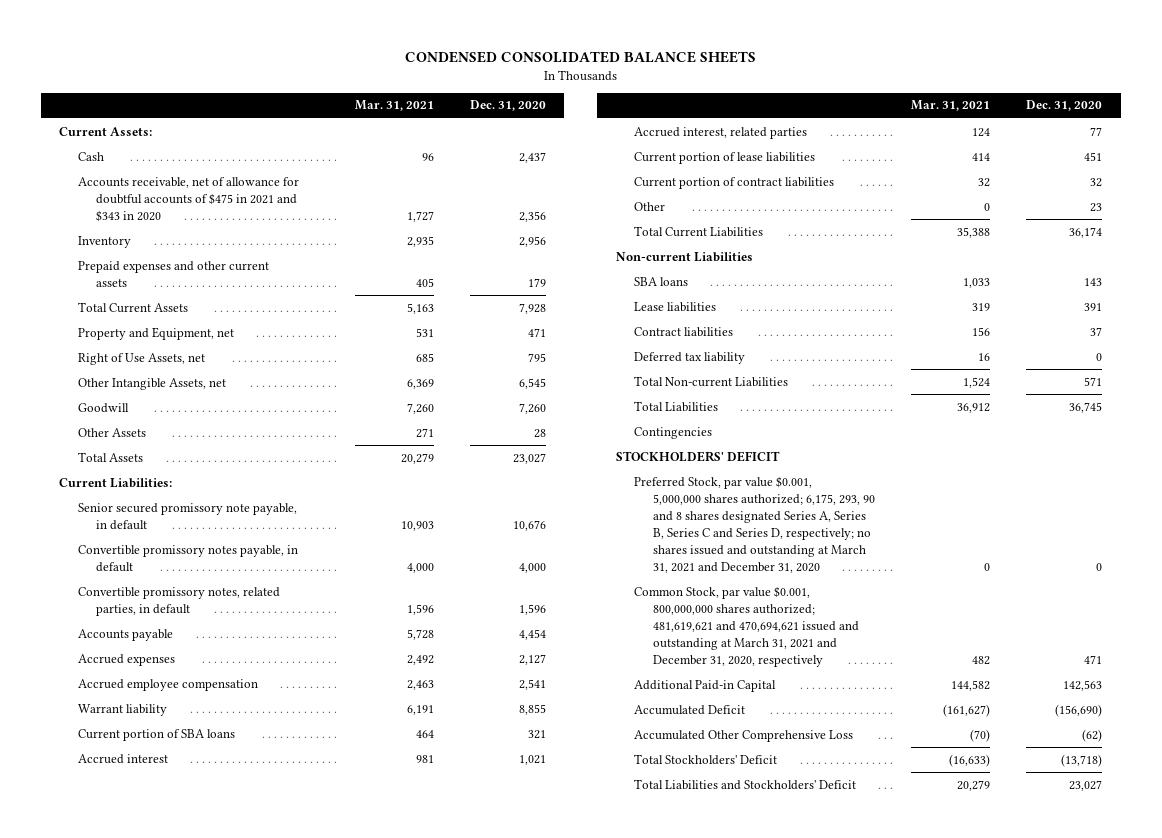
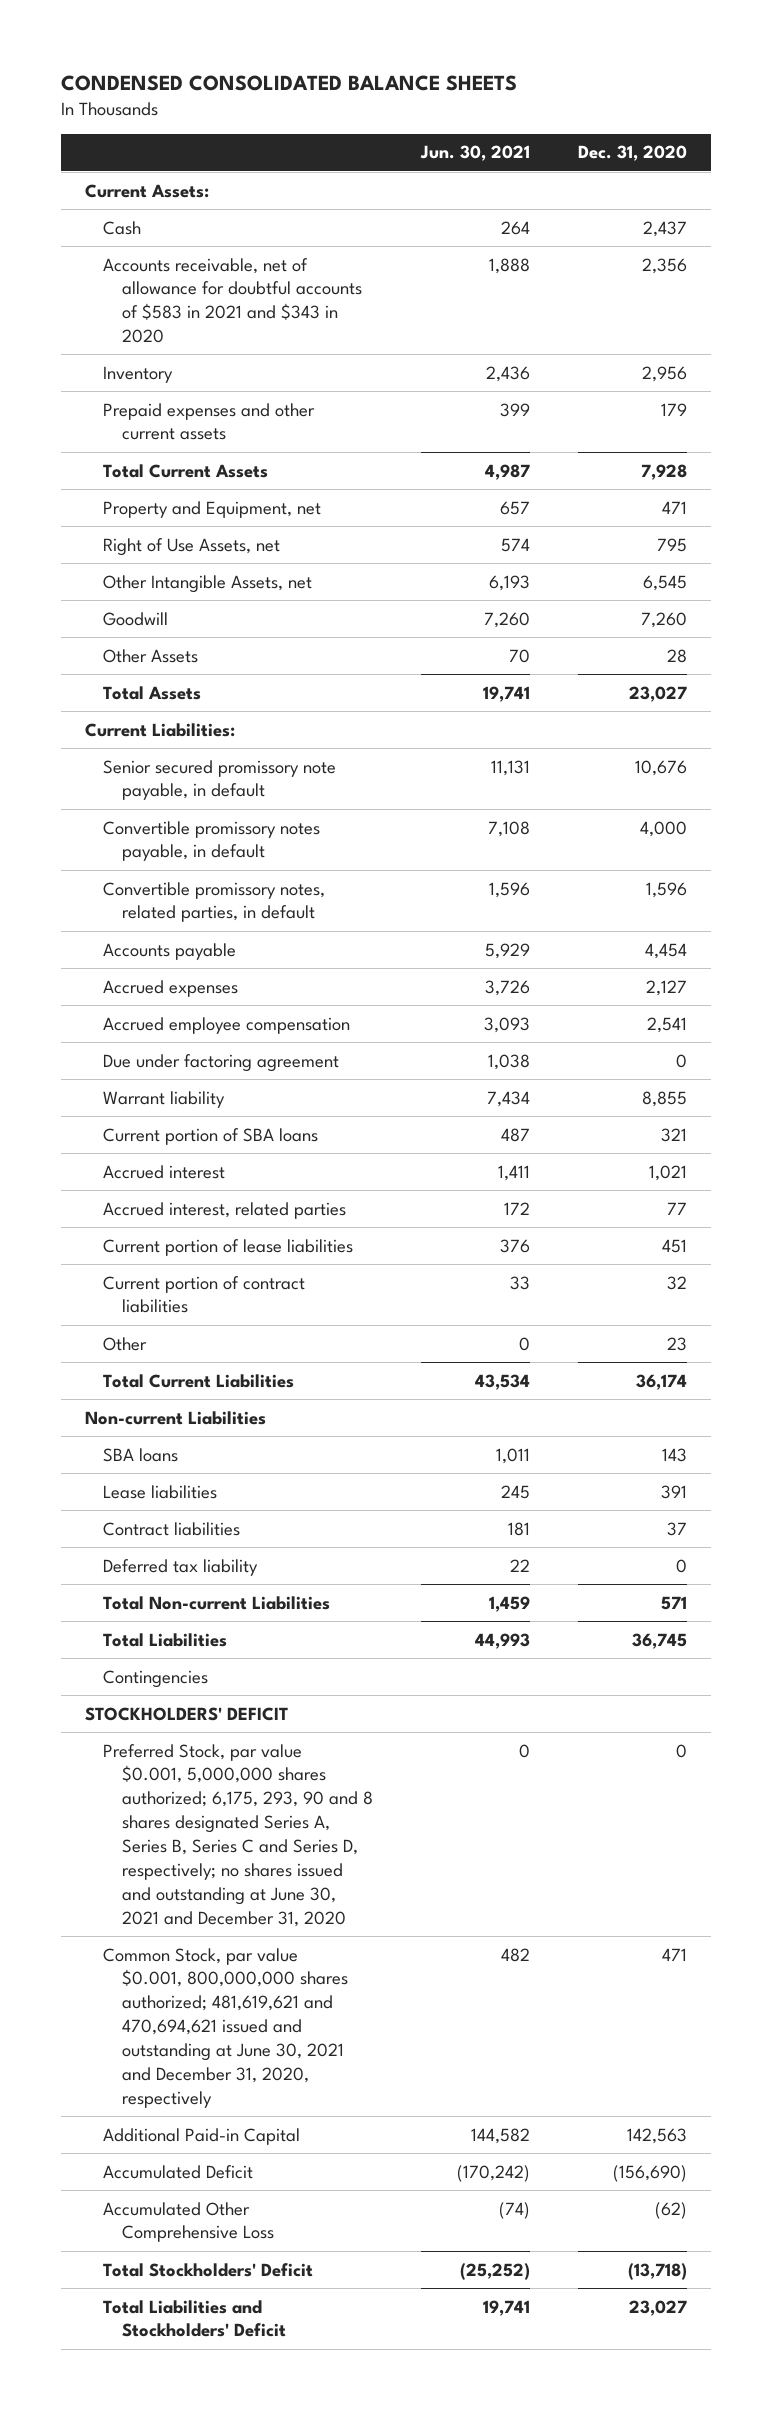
- | Mar. 31, 2021 | Dec. 31, 2020
+ | Jun. 30, 2021 | Dec. 31, 2020
- Accounts receivable, net of allowance for doubtful accounts of $475 in 2021 and $343 in 2020 | 1,727 | 2,356
+ Accounts receivable, net of allowance for doubtful accounts of $583 in 2021 and $343 in 2020 | 1,888 | 2,356
+ Due under factoring agreement | 1,038 | 0
- Preferred Stock, par value $0.001, 5,000,000 shares authorized; 6,175, 293, 90 and 8 shares designated Series A, Series B, Series C and Series D, respectively; no shares issued and outstanding at March 31, 2021 and December 31, 2020 | 0 | 0
- Common Stock, par value $0.001, 800,000,000 shares authorized; 481,619,621 and 470,694,621 issued and outstanding at March 31, 2021 and December 31, 2020, respectively | 482 | 471
+ Preferred Stock, par value $0.001, 5,000,000 shares authorized; 6,175, 293, 90 and 8 shares designated Series A, Series B, Series C and Series D, respectively; no shares issued and outstanding at June 30, 2021 and December 31, 2020 | 0 | 0
+ Common Stock, par value $0.001, 800,000,000 shares authorized; 481,619,621 and 470,694,621 issued and outstanding at June 30, 2021 and December 31, 2020, respectively | 482 | 471

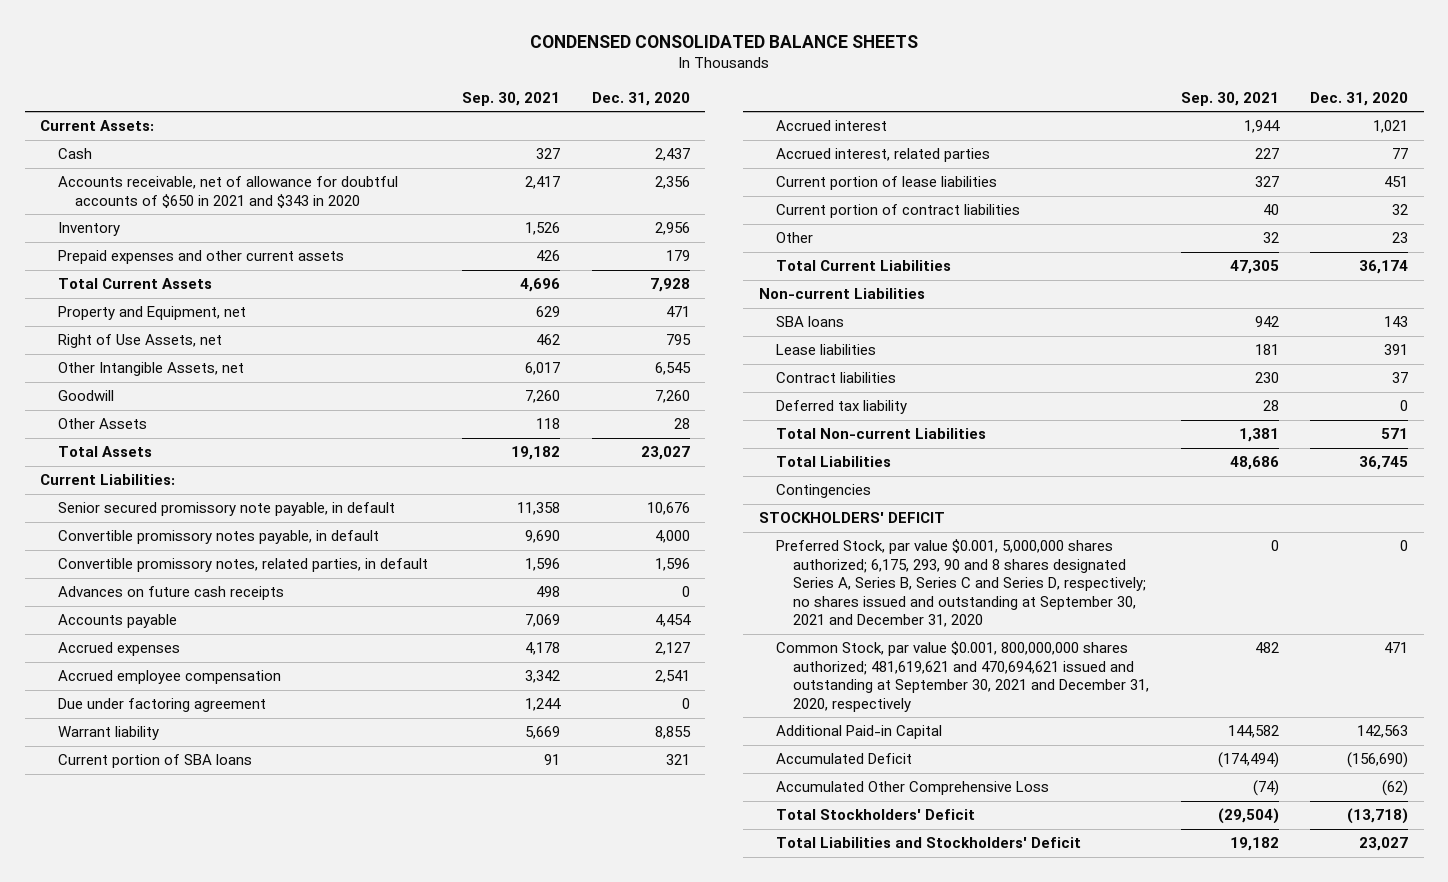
- | Jun. 30, 2021 | Dec. 31, 2020
+ | Sep. 30, 2021 | Dec. 31, 2020
- Accounts receivable, net of allowance for doubtful accounts of $583 in 2021 and $343 in 2020 | 1,888 | 2,356
+ Accounts receivable, net of allowance for doubtful accounts of $650 in 2021 and $343 in 2020 | 2,417 | 2,356
+ Advances on future cash receipts | 498 | 0
- Preferred Stock, par value $0.001, 5,000,000 shares authorized; 6,175, 293, 90 and 8 shares designated Series A, Series B, Series C and Series D, respectively; no shares issued and outstanding at June 30, 2021 and December 31, 2020 | 0 | 0
- Common Stock, par value $0.001, 800,000,000 shares authorized; 481,619,621 and 470,694,621 issued and outstanding at June 30, 2021 and December 31, 2020, respectively | 482 | 471
+ Preferred Stock, par value $0.001, 5,000,000 shares authorized; 6,175, 293, 90 and 8 shares designated Series A, Series B, Series C and Series D, respectively; no shares issued and outstanding at September 30, 2021 and December 31, 2020 | 0 | 0
+ Common Stock, par value $0.001, 800,000,000 shares authorized; 481,619,621 and 470,694,621 issued and outstanding at September 30, 2021 and December 31, 2020, respectively | 482 | 471

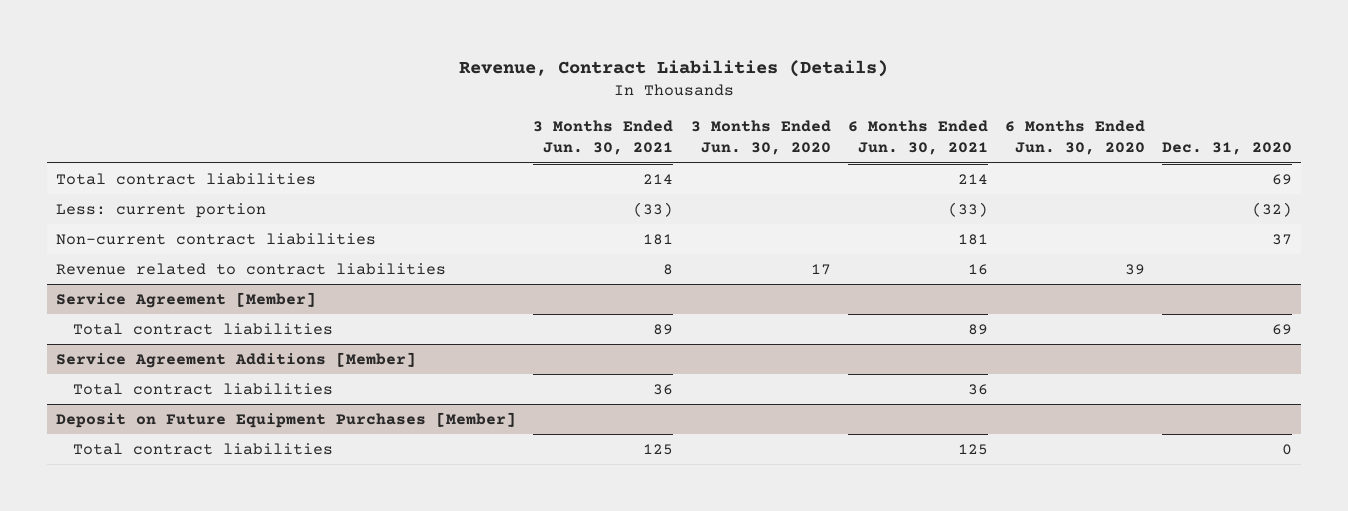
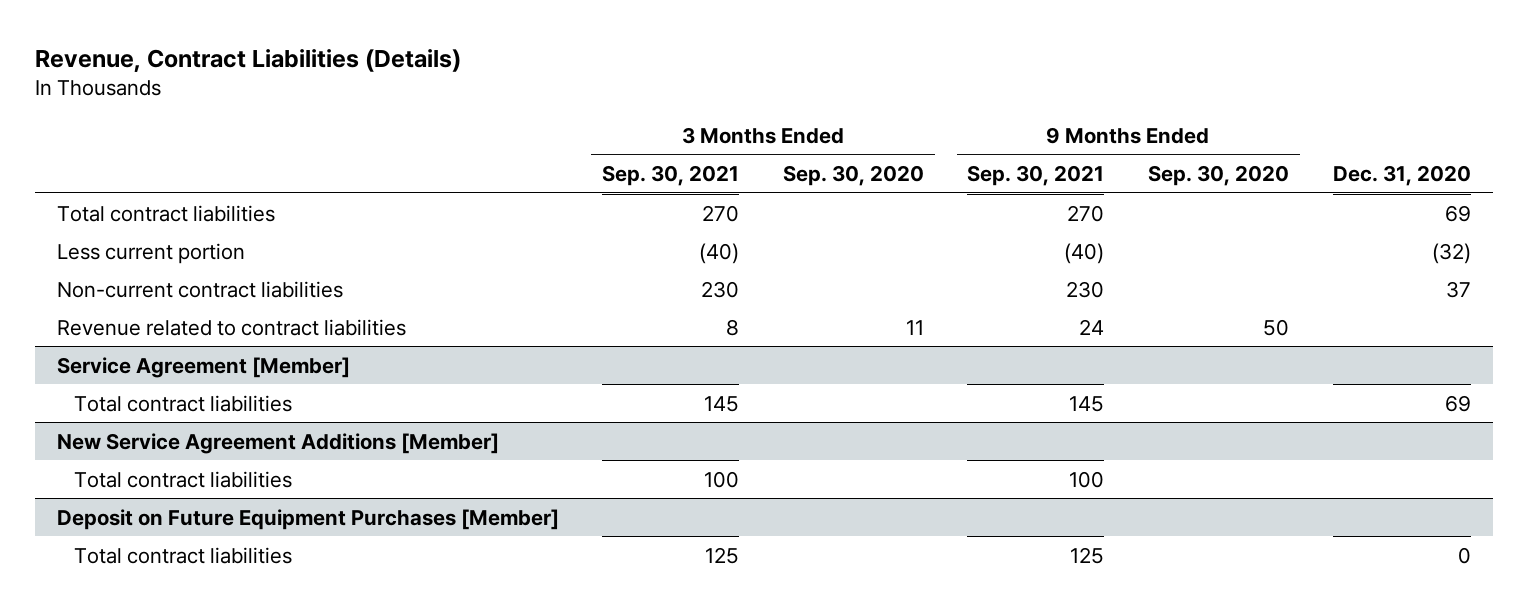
- | 3 Months Ended Jun. 30, 2021 | 3 Months Ended Jun. 30, 2020 | 6 Months Ended Jun. 30, 2021 | 6 Months Ended Jun. 30, 2020 | Dec. 31, 2020
+ | 3 Months Ended Sep. 30, 2021 | 3 Months Ended Sep. 30, 2020 | 9 Months Ended Sep. 30, 2021 | 9 Months Ended Sep. 30, 2020 | Dec. 31, 2020
- Less: current portion | (33) | | (33) | | (32)
+ Less current portion | (40) | | (40) | | (32)
- Service Agreement Additions [Member]
+ New Service Agreement Additions [Member]

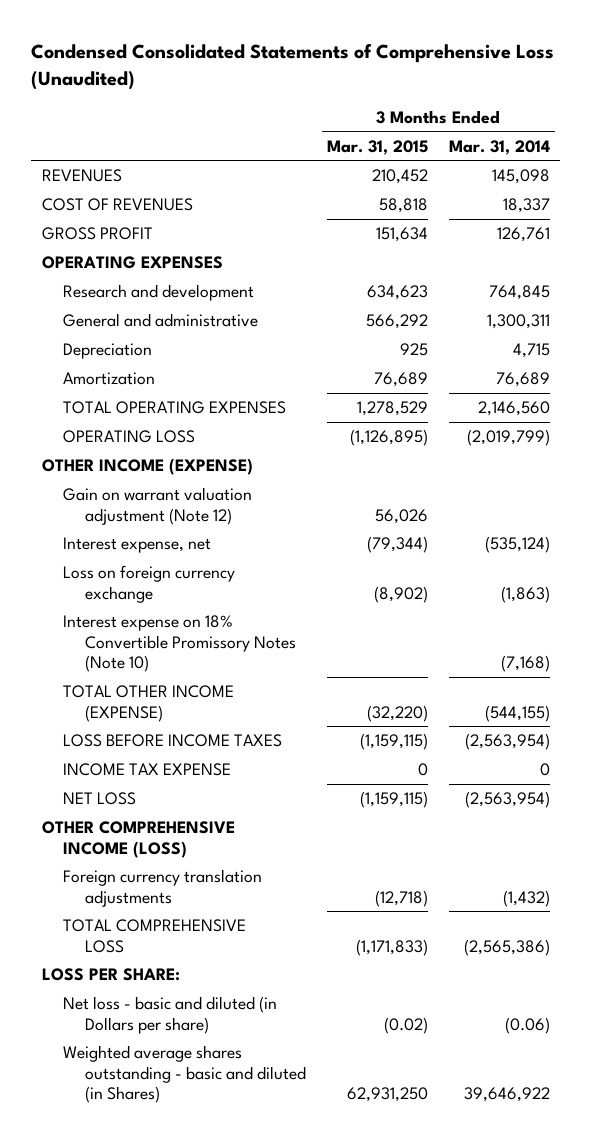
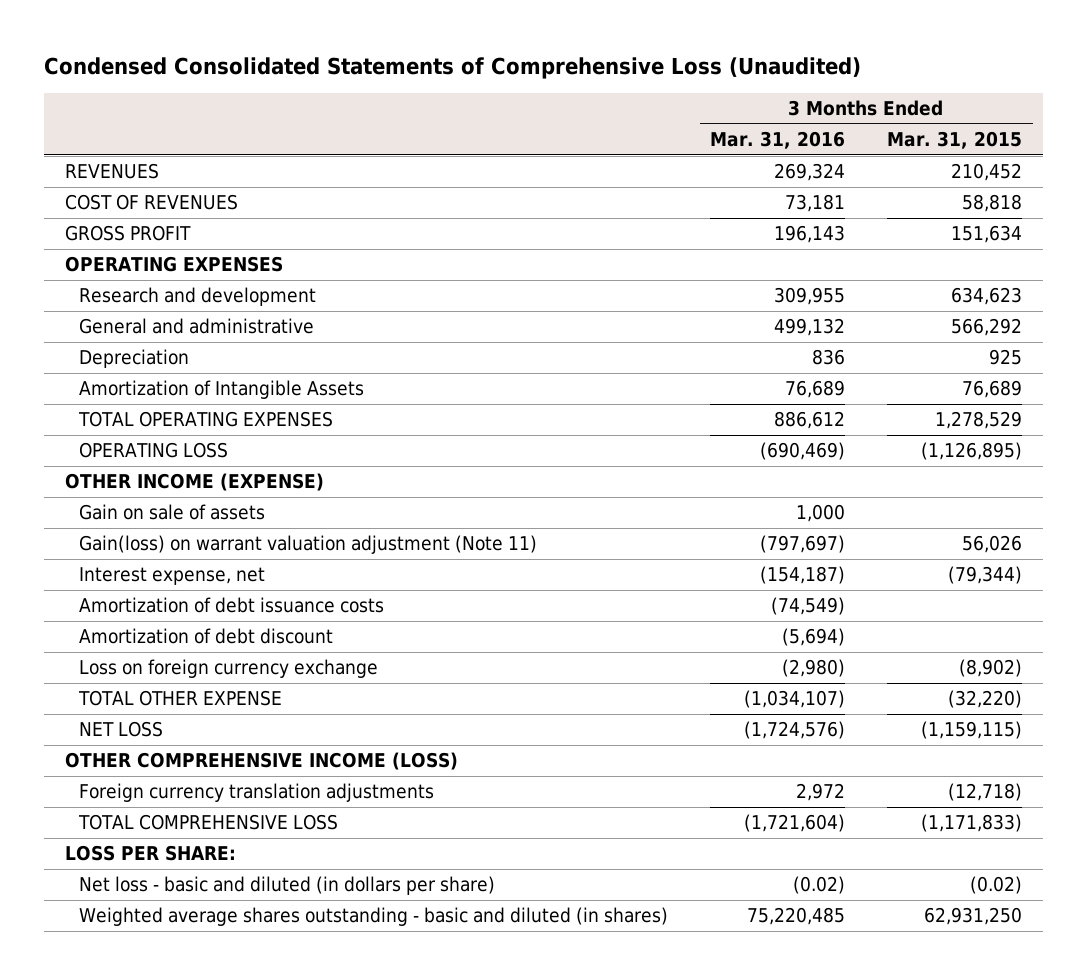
- | 3 Months Ended Mar. 31, 2015 | 3 Months Ended Mar. 31, 2014
+ | 3 Months Ended Mar. 31, 2016 | 3 Months Ended Mar. 31, 2015
- Amortization | 76,689 | 76,689
+ Amortization of Intangible Assets | 76,689 | 76,689
- Gain on warrant valuation adjustment (Note 12) | 56,026 |
+ Gain on sale of assets | 1,000 |
+ Gain(loss) on warrant valuation adjustment (Note 11) | (797,697) | 56,026
+ Amortization of debt issuance costs | (74,549) |
+ Amortization of debt discount | (5,694) |
- Interest expense on 18% Convertible Promissory Notes (Note 10) | | (7,168)
- TOTAL OTHER INCOME (EXPENSE) | (32,220) | (544,155)
- LOSS BEFORE INCOME TAXES | (1,159,115) | (2,563,954)
- INCOME TAX EXPENSE | 0 | 0
+ TOTAL OTHER EXPENSE | (1,034,107) | (32,220)
- Net loss - basic and diluted (in Dollars per share) | (0.02) | (0.06)
- Weighted average shares outstanding - basic and diluted (in Shares) | 62,931,250 | 39,646,922
+ Net loss - basic and diluted (in dollars per share) | (0.02) | (0.02)
+ Weighted average shares outstanding - basic and diluted (in shares) | 75,220,485 | 62,931,250

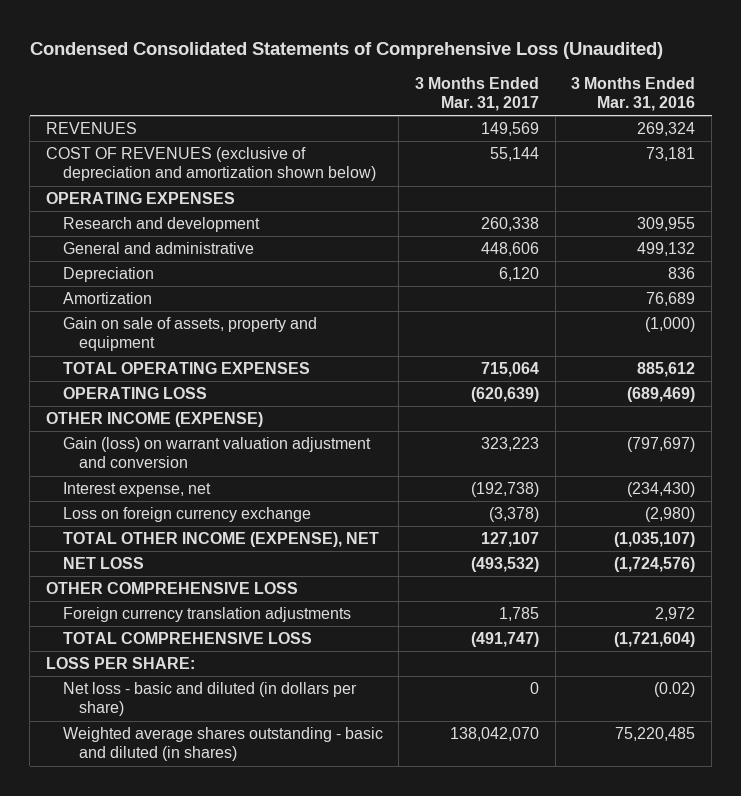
- | 3 Months Ended Mar. 31, 2016 | 3 Months Ended Mar. 31, 2015
+ | 3 Months Ended Mar. 31, 2017 | 3 Months Ended Mar. 31, 2016
- COST OF REVENUES | 73,181 | 58,818
- GROSS PROFIT | 196,143 | 151,634
+ COST OF REVENUES (exclusive of depreciation and amortization shown below) | 55,144 | 73,181
- Amortization of Intangible Assets | 76,689 | 76,689
- TOTAL OPERATING EXPENSES | 886,612 | 1,278,529
- OPERATING LOSS | (690,469) | (1,126,895)
+ Amortization | | 76,689
+ Gain on sale of assets, property and equipment | | (1,000)
+ TOTAL OPERATING EXPENSES | 715,064 | 885,612
+ OPERATING LOSS | (620,639) | (689,469)
- Gain on sale of assets | 1,000 |
- Gain(loss) on warrant valuation adjustment (Note 11) | (797,697) | 56,026
- Interest expense, net | (154,187) | (79,344)
- Amortization of debt issuance costs | (74,549) |
- Amortization of debt discount | (5,694) |
+ Gain (loss) on warrant valuation adjustment and conversion | 323,223 | (797,697)
+ Interest expense, net | (192,738) | (234,430)
- TOTAL OTHER EXPENSE | (1,034,107) | (32,220)
+ TOTAL OTHER INCOME (EXPENSE), NET | 127,107 | (1,035,107)
- OTHER COMPREHENSIVE INCOME (LOSS)
+ OTHER COMPREHENSIVE LOSS

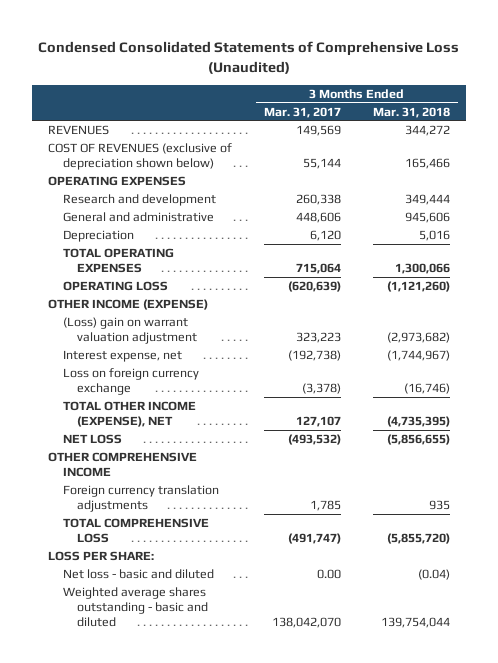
- | 3 Months Ended Mar. 31, 2017 | 3 Months Ended Mar. 31, 2016
+ | 3 Months Ended Mar. 31, 2017 | 3 Months Ended Mar. 31, 2018
- COST OF REVENUES (exclusive of depreciation and amortization shown below) | 55,144 | 73,181
+ COST OF REVENUES (exclusive of depreciation shown below) | 55,144 | 165,466
- Amortization | | 76,689
- Gain on sale of assets, property and equipment | | (1,000)
- Gain (loss) on warrant valuation adjustment and conversion | 323,223 | (797,697)
+ (Loss) gain on warrant valuation adjustment | 323,223 | (2,973,682)
- OTHER COMPREHENSIVE LOSS
+ OTHER COMPREHENSIVE INCOME
- Net loss - basic and diluted (in dollars per share) | 0 | (0.02)
- Weighted average shares outstanding - basic and diluted (in shares) | 138,042,070 | 75,220,485
+ Net loss - basic and diluted | 0.00 | (0.04)
+ Weighted average shares outstanding - basic and diluted | 138,042,070 | 139,754,044

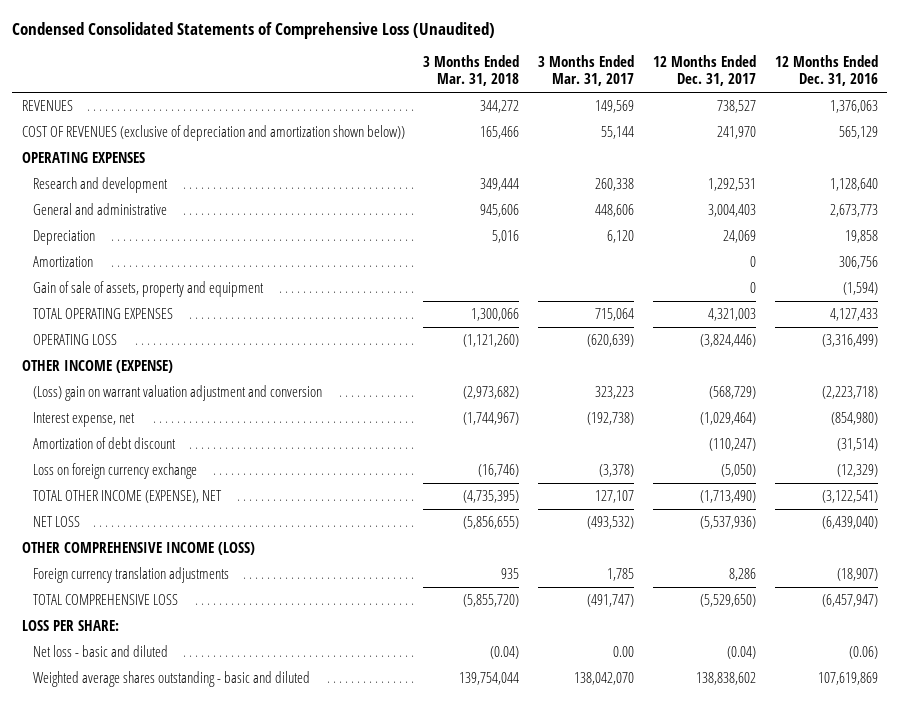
- | 3 Months Ended Mar. 31, 2017 | 3 Months Ended Mar. 31, 2018
+ | 3 Months Ended Mar. 31, 2018 | 3 Months Ended Mar. 31, 2017 | 12 Months Ended Dec. 31, 2017 | 12 Months Ended Dec. 31, 2016
- COST OF REVENUES (exclusive of depreciation shown below) | 55,144 | 165,466
+ COST OF REVENUES (exclusive of depreciation and amortization shown below)) | 165,466 | 55,144 | 241,970 | 565,129
+ Amortization | | | 0 | 306,756
+ Gain of sale of assets, property and equipment | | | 0 | (1,594)
- (Loss) gain on warrant valuation adjustment | 323,223 | (2,973,682)
+ (Loss) gain on warrant valuation adjustment and conversion | (2,973,682) | 323,223 | (568,729) | (2,223,718)
+ Amortization of debt discount | | | (110,247) | (31,514)
- OTHER COMPREHENSIVE INCOME
+ OTHER COMPREHENSIVE INCOME (LOSS)

